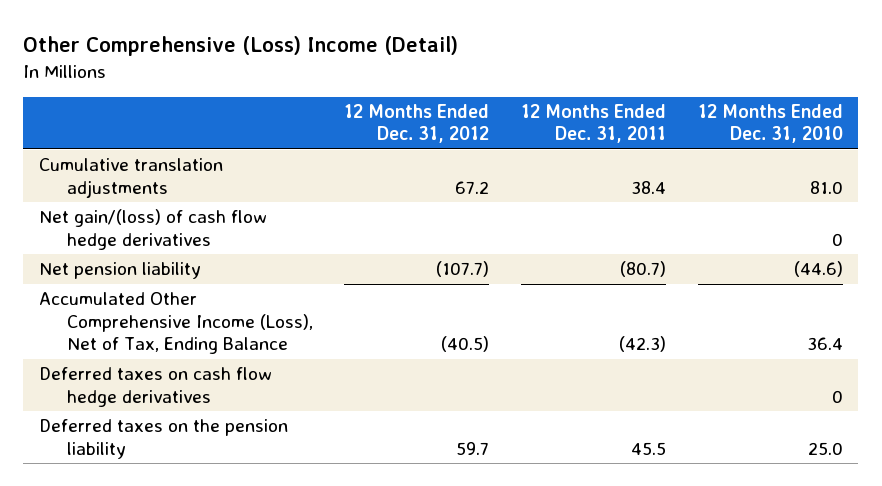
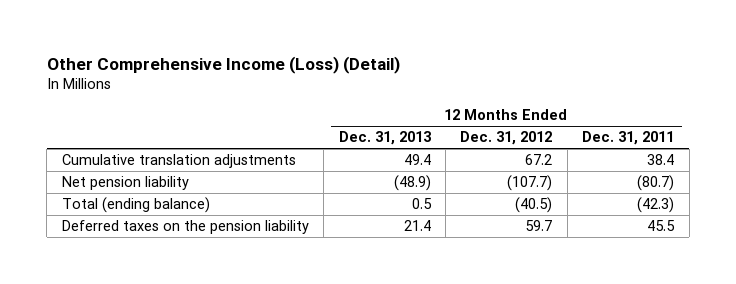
- Other Comprehensive (Loss) Income (Detail)
+ Other Comprehensive Income (Loss) (Detail)
- | 12 Months Ended Dec. 31, 2012 | 12 Months Ended Dec. 31, 2011 | 12 Months Ended Dec. 31, 2010
+ | 12 Months Ended Dec. 31, 2013 | 12 Months Ended Dec. 31, 2012 | 12 Months Ended Dec. 31, 2011
- Net gain/(loss) of cash flow hedge derivatives | | | 0
- Accumulated Other Comprehensive Income (Loss), Net of Tax, Ending Balance | (40.5) | (42.3) | 36.4
- Deferred taxes on cash flow hedge derivatives | | | 0
+ Total (ending balance) | 0.5 | (40.5) | (42.3)

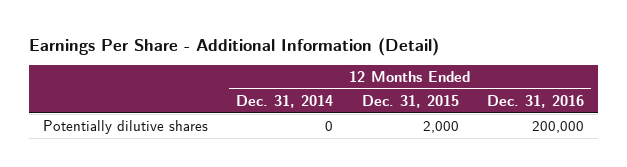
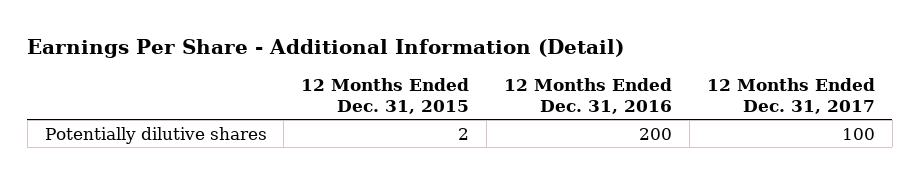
- | 12 Months Ended Dec. 31, 2014 | 12 Months Ended Dec. 31, 2015 | 12 Months Ended Dec. 31, 2016
+ | 12 Months Ended Dec. 31, 2015 | 12 Months Ended Dec. 31, 2016 | 12 Months Ended Dec. 31, 2017
- Potentially dilutive shares | 0 | 2,000 | 200,000
+ Potentially dilutive shares | 2 | 200 | 100

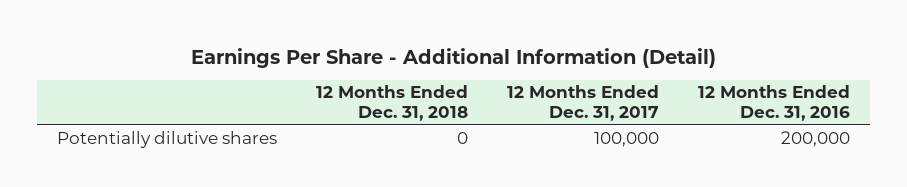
- | 12 Months Ended Dec. 31, 2015 | 12 Months Ended Dec. 31, 2016 | 12 Months Ended Dec. 31, 2017
+ | 12 Months Ended Dec. 31, 2018 | 12 Months Ended Dec. 31, 2017 | 12 Months Ended Dec. 31, 2016
- Potentially dilutive shares | 2 | 200 | 100
+ Potentially dilutive shares | 0 | 100,000 | 200,000

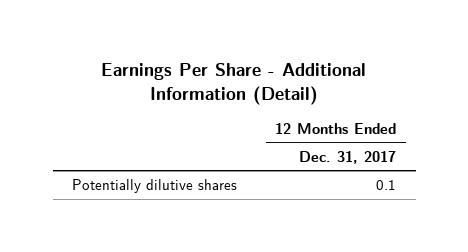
- | 12 Months Ended Dec. 31, 2018 | 12 Months Ended Dec. 31, 2017 | 12 Months Ended Dec. 31, 2016
+ | 12 Months Ended Dec. 31, 2017
- Potentially dilutive shares | 0 | 100,000 | 200,000
+ Potentially dilutive shares | 0.1

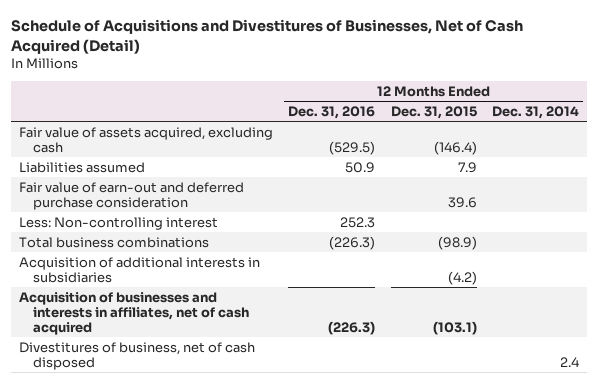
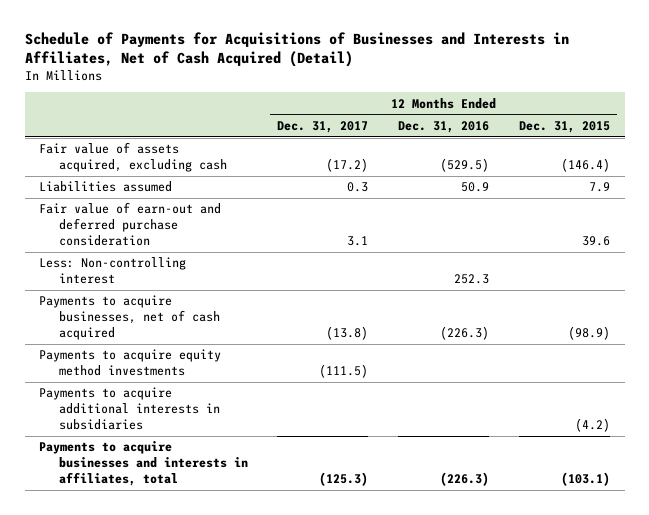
- Schedule of Acquisitions and Divestitures of Businesses, Net of Cash Acquired (Detail)
+ Schedule of Payments for Acquisitions of Businesses and Interests in Affiliates, Net of Cash Acquired (Detail)
- | 12 Months Ended Dec. 31, 2016 | 12 Months Ended Dec. 31, 2015 | 12 Months Ended Dec. 31, 2014
+ | 12 Months Ended Dec. 31, 2017 | 12 Months Ended Dec. 31, 2016 | 12 Months Ended Dec. 31, 2015
- Total business combinations | (226.3) | (98.9) |
- Acquisition of additional interests in subsidiaries | | (4.2) |
- Acquisition of businesses and interests in affiliates, net of cash acquired | (226.3) | (103.1) |
- Divestitures of business, net of cash disposed | | | 2.4
+ Payments to acquire businesses, net of cash acquired | (13.8) | (226.3) | (98.9)
+ Payments to acquire equity method investments | (111.5) | |
+ Payments to acquire additional interests in subsidiaries | | | (4.2)
+ Payments to acquire businesses and interests in affiliates, total | (125.3) | (226.3) | (103.1)

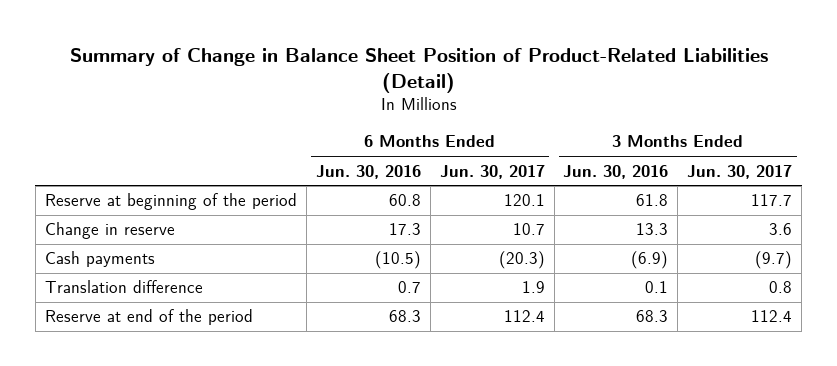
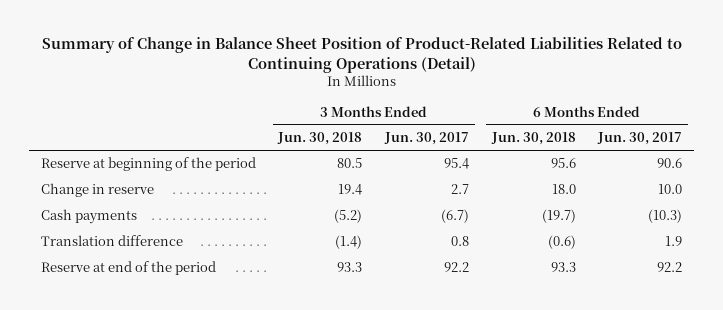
- Summary of Change in Balance Sheet Position of Product-Related Liabilities (Detail)
+ Summary of Change in Balance Sheet Position of Product-Related Liabilities Related to Continuing Operations (Detail)
- | 6 Months Ended Jun. 30, 2016 | 6 Months Ended Jun. 30, 2017 | 3 Months Ended Jun. 30, 2016 | 3 Months Ended Jun. 30, 2017
+ | 3 Months Ended Jun. 30, 2018 | 3 Months Ended Jun. 30, 2017 | 6 Months Ended Jun. 30, 2018 | 6 Months Ended Jun. 30, 2017
- Reserve at beginning of the period | 60.8 | 120.1 | 61.8 | 117.7
- Change in reserve | 17.3 | 10.7 | 13.3 | 3.6
- Cash payments | (10.5) | (20.3) | (6.9) | (9.7)
+ Reserve at beginning of the period | 80.5 | 95.4 | 95.6 | 90.6
+ Change in reserve | 19.4 | 2.7 | 18.0 | 10.0
+ Cash payments | (5.2) | (6.7) | (19.7) | (10.3)
- Reserve at end of the period | 68.3 | 112.4 | 68.3 | 112.4
+ Reserve at end of the period | 93.3 | 92.2 | 93.3 | 92.2

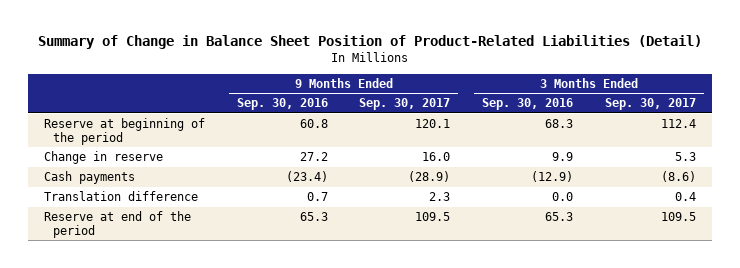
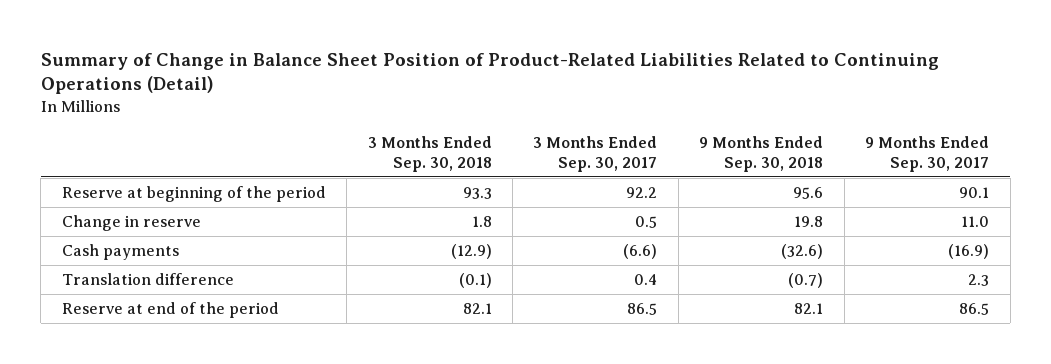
- Summary of Change in Balance Sheet Position of Product-Related Liabilities (Detail)
+ Summary of Change in Balance Sheet Position of Product-Related Liabilities Related to Continuing Operations (Detail)
- | 9 Months Ended Sep. 30, 2016 | 9 Months Ended Sep. 30, 2017 | 3 Months Ended Sep. 30, 2016 | 3 Months Ended Sep. 30, 2017
+ | 3 Months Ended Sep. 30, 2018 | 3 Months Ended Sep. 30, 2017 | 9 Months Ended Sep. 30, 2018 | 9 Months Ended Sep. 30, 2017
- Reserve at beginning of the period | 60.8 | 120.1 | 68.3 | 112.4
- Change in reserve | 27.2 | 16.0 | 9.9 | 5.3
- Cash payments | (23.4) | (28.9) | (12.9) | (8.6)
+ Reserve at beginning of the period | 93.3 | 92.2 | 95.6 | 90.1
+ Change in reserve | 1.8 | 0.5 | 19.8 | 11.0
+ Cash payments | (12.9) | (6.6) | (32.6) | (16.9)
- Reserve at end of the period | 65.3 | 109.5 | 65.3 | 109.5
+ Reserve at end of the period | 82.1 | 86.5 | 82.1 | 86.5

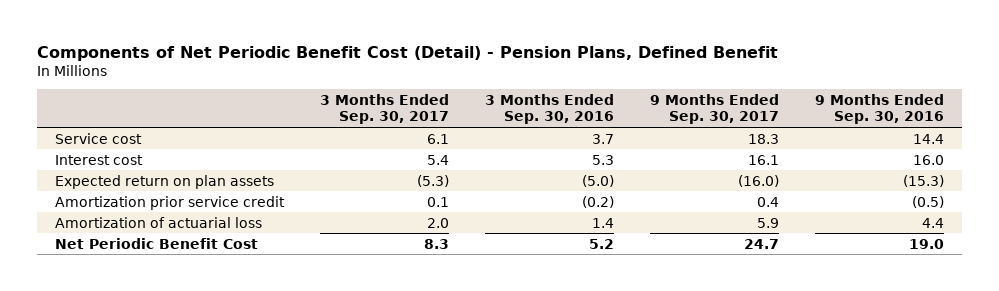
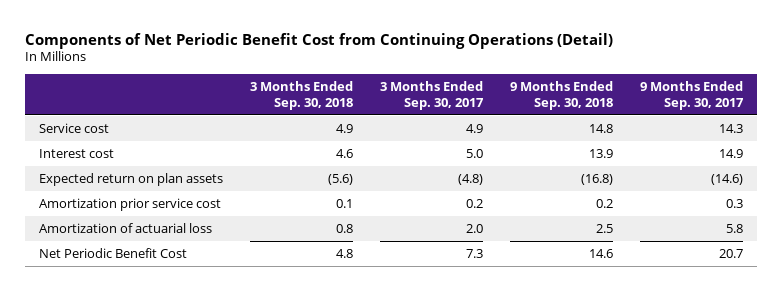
- Components of Net Periodic Benefit Cost (Detail) - Pension Plans, Defined Benefit
+ Components of Net Periodic Benefit Cost from Continuing Operations (Detail)
- | 3 Months Ended Sep. 30, 2017 | 3 Months Ended Sep. 30, 2016 | 9 Months Ended Sep. 30, 2017 | 9 Months Ended Sep. 30, 2016
+ | 3 Months Ended Sep. 30, 2018 | 3 Months Ended Sep. 30, 2017 | 9 Months Ended Sep. 30, 2018 | 9 Months Ended Sep. 30, 2017
- Service cost | 6.1 | 3.7 | 18.3 | 14.4
- Interest cost | 5.4 | 5.3 | 16.1 | 16.0
- Expected return on plan assets | (5.3) | (5.0) | (16.0) | (15.3)
- Amortization prior service credit | 0.1 | (0.2) | 0.4 | (0.5)
- Amortization of actuarial loss | 2.0 | 1.4 | 5.9 | 4.4
- Net Periodic Benefit Cost | 8.3 | 5.2 | 24.7 | 19.0
+ Service cost | 4.9 | 4.9 | 14.8 | 14.3
+ Interest cost | 4.6 | 5.0 | 13.9 | 14.9
+ Expected return on plan assets | (5.6) | (4.8) | (16.8) | (14.6)
+ Amortization prior service cost | 0.1 | 0.2 | 0.2 | 0.3
+ Amortization of actuarial loss | 0.8 | 2.0 | 2.5 | 5.8
+ Net Periodic Benefit Cost | 4.8 | 7.3 | 14.6 | 20.7

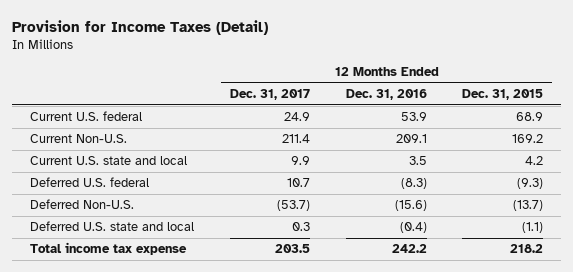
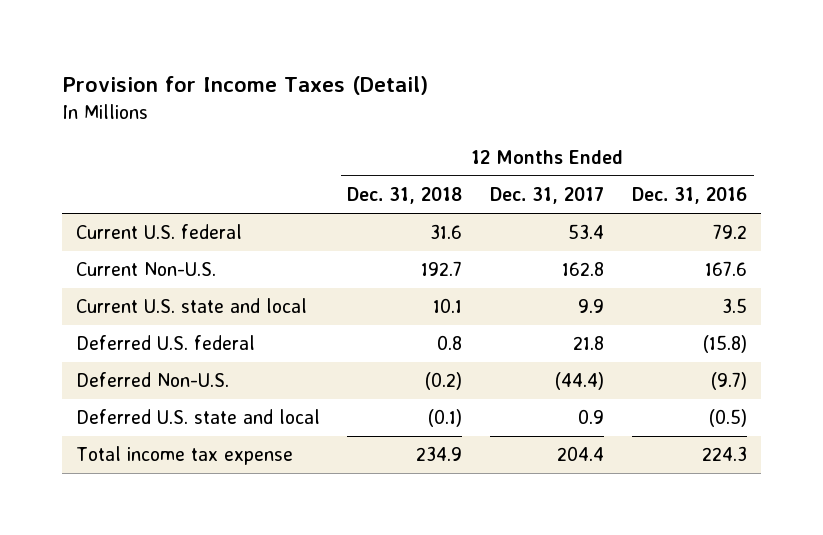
- | 12 Months Ended Dec. 31, 2017 | 12 Months Ended Dec. 31, 2016 | 12 Months Ended Dec. 31, 2015
+ | 12 Months Ended Dec. 31, 2018 | 12 Months Ended Dec. 31, 2017 | 12 Months Ended Dec. 31, 2016
- Current U.S. federal | 24.9 | 53.9 | 68.9
- Current Non-U.S. | 211.4 | 209.1 | 169.2
+ Current U.S. federal | 31.6 | 53.4 | 79.2
+ Current Non-U.S. | 192.7 | 162.8 | 167.6
- Deferred U.S. federal | 10.7 | (8.3) | (9.3)
- Deferred Non-U.S. | (53.7) | (15.6) | (13.7)
- Deferred U.S. state and local | 0.3 | (0.4) | (1.1)
- Total income tax expense | 203.5 | 242.2 | 218.2
+ Deferred U.S. federal | 0.8 | 21.8 | (15.8)
+ Deferred Non-U.S. | (0.2) | (44.4) | (9.7)
+ Deferred U.S. state and local | (0.1) | 0.9 | (0.5)
+ Total income tax expense | 234.9 | 204.4 | 224.3

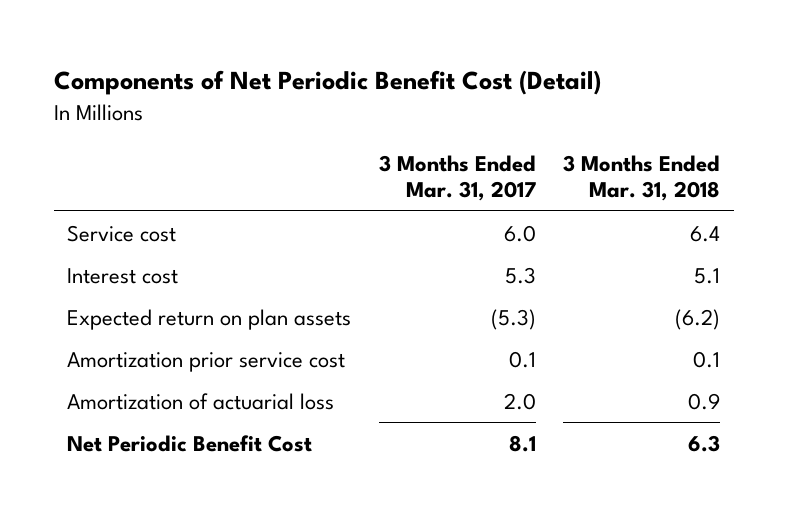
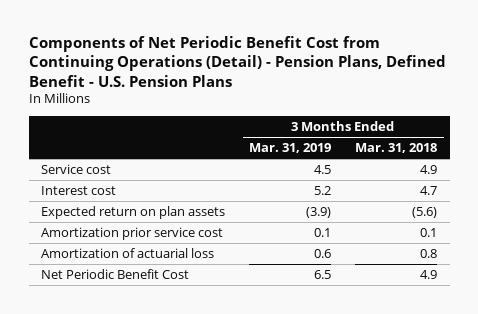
- Components of Net Periodic Benefit Cost (Detail)
+ Components of Net Periodic Benefit Cost from Continuing Operations (Detail) - Pension Plans, Defined Benefit - U.S. Pension Plans
- | 3 Months Ended Mar. 31, 2017 | 3 Months Ended Mar. 31, 2018
+ | 3 Months Ended Mar. 31, 2019 | 3 Months Ended Mar. 31, 2018
- Service cost | 6.0 | 6.4
- Interest cost | 5.3 | 5.1
- Expected return on plan assets | (5.3) | (6.2)
+ Service cost | 4.5 | 4.9
+ Interest cost | 5.2 | 4.7
+ Expected return on plan assets | (3.9) | (5.6)
- Amortization of actuarial loss | 2.0 | 0.9
- Net Periodic Benefit Cost | 8.1 | 6.3
+ Amortization of actuarial loss | 0.6 | 0.8
+ Net Periodic Benefit Cost | 6.5 | 4.9

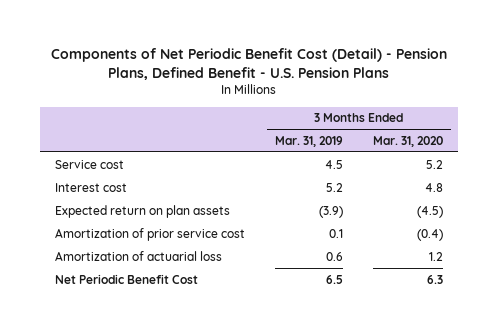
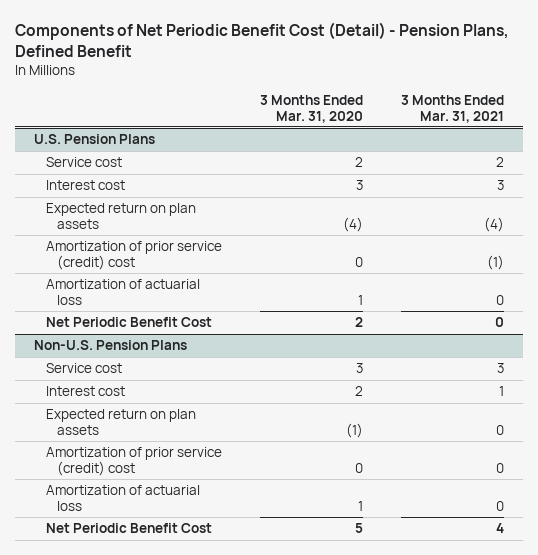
- Components of Net Periodic Benefit Cost (Detail) - Pension Plans, Defined Benefit - U.S. Pension Plans
+ Components of Net Periodic Benefit Cost (Detail) - Pension Plans, Defined Benefit
- | 3 Months Ended Mar. 31, 2019 | 3 Months Ended Mar. 31, 2020
+ | 3 Months Ended Mar. 31, 2020 | 3 Months Ended Mar. 31, 2021
- Service cost | 4.5 | 5.2
- Interest cost | 5.2 | 4.8
- Expected return on plan assets | (3.9) | (4.5)
- Amortization of prior service cost | 0.1 | (0.4)
- Amortization of actuarial loss | 0.6 | 1.2
- Net Periodic Benefit Cost | 6.5 | 6.3
+ U.S. Pension Plans
+ Service cost | 2 | 2
+ Interest cost | 3 | 3
+ Expected return on plan assets | (4) | (4)
+ Amortization of prior service (credit) cost | 0 | (1)
+ Amortization of actuarial loss | 1 | 0
+ Net Periodic Benefit Cost | 2 | 0
+ Non-U.S. Pension Plans
+ Service cost | 3 | 3
+ Interest cost | 2 | 1
+ Expected return on plan assets | (1) | 0
+ Amortization of prior service (credit) cost | 0 | 0
+ Amortization of actuarial loss | 1 | 0
+ Net Periodic Benefit Cost | 5 | 4

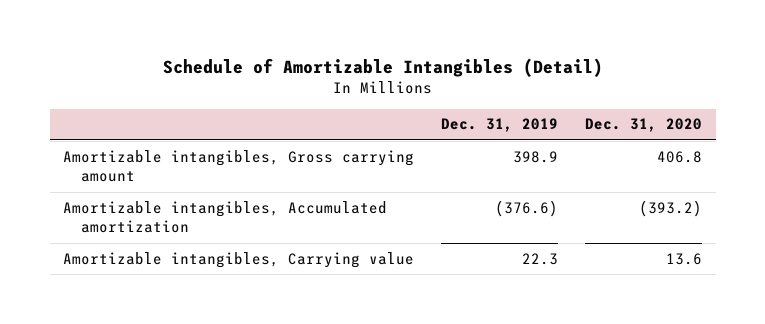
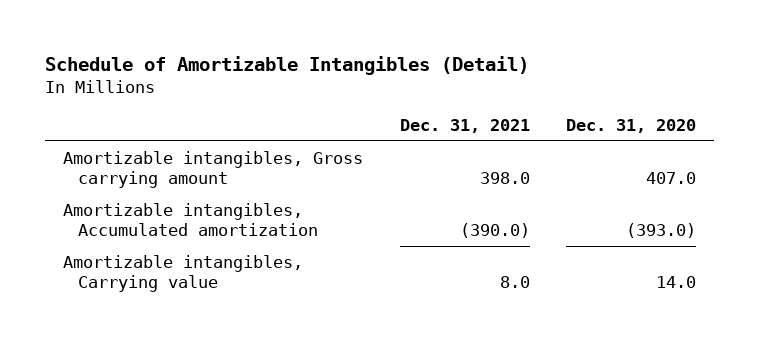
- | Dec. 31, 2019 | Dec. 31, 2020
+ | Dec. 31, 2021 | Dec. 31, 2020
- Amortizable intangibles, Gross carrying amount | 398.9 | 406.8
- Amortizable intangibles, Accumulated amortization | (376.6) | (393.2)
- Amortizable intangibles, Carrying value | 22.3 | 13.6
+ Amortizable intangibles, Gross carrying amount | 398.0 | 407.0
+ Amortizable intangibles, Accumulated amortization | (390.0) | (393.0)
+ Amortizable intangibles, Carrying value | 8.0 | 14.0

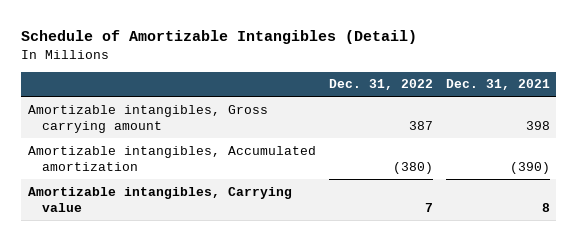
- | Dec. 31, 2021 | Dec. 31, 2020
+ | Dec. 31, 2022 | Dec. 31, 2021
- Amortizable intangibles, Gross carrying amount | 398.0 | 407.0
- Amortizable intangibles, Accumulated amortization | (390.0) | (393.0)
- Amortizable intangibles, Carrying value | 8.0 | 14.0
+ Amortizable intangibles, Gross carrying amount | 387 | 398
+ Amortizable intangibles, Accumulated amortization | (380) | (390)
+ Amortizable intangibles, Carrying value | 7 | 8

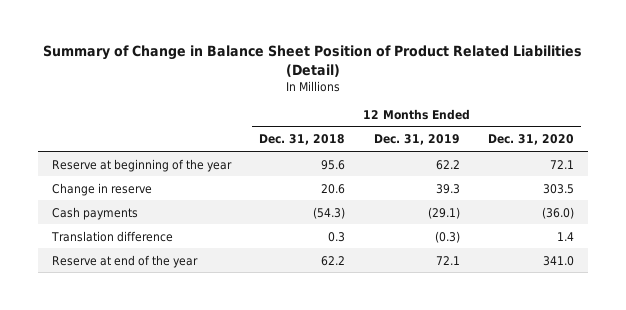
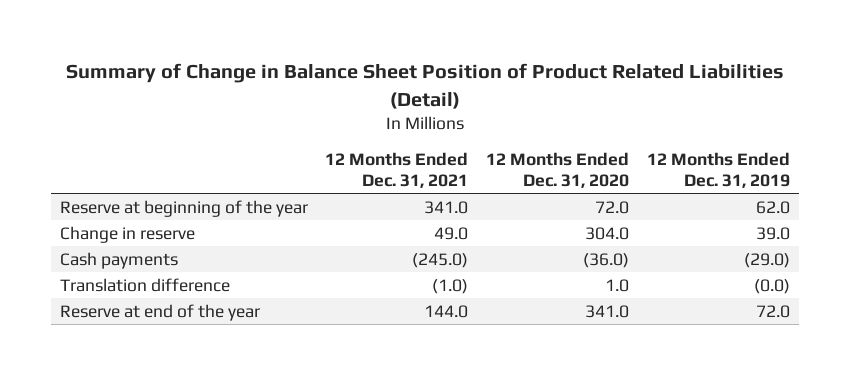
- | 12 Months Ended Dec. 31, 2018 | 12 Months Ended Dec. 31, 2019 | 12 Months Ended Dec. 31, 2020
+ | 12 Months Ended Dec. 31, 2021 | 12 Months Ended Dec. 31, 2020 | 12 Months Ended Dec. 31, 2019
- Reserve at beginning of the year | 95.6 | 62.2 | 72.1
- Change in reserve | 20.6 | 39.3 | 303.5
- Cash payments | (54.3) | (29.1) | (36.0)
- Translation difference | 0.3 | (0.3) | 1.4
- Reserve at end of the year | 62.2 | 72.1 | 341.0
+ Reserve at beginning of the year | 341.0 | 72.0 | 62.0
+ Change in reserve | 49.0 | 304.0 | 39.0
+ Cash payments | (245.0) | (36.0) | (29.0)
+ Translation difference | (1.0) | 1.0 | (0.0)
+ Reserve at end of the year | 144.0 | 341.0 | 72.0

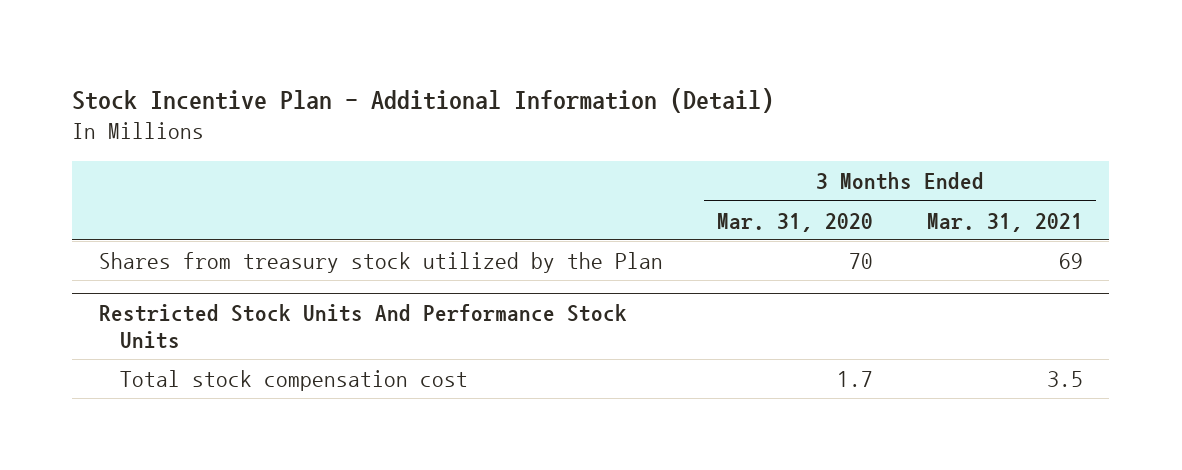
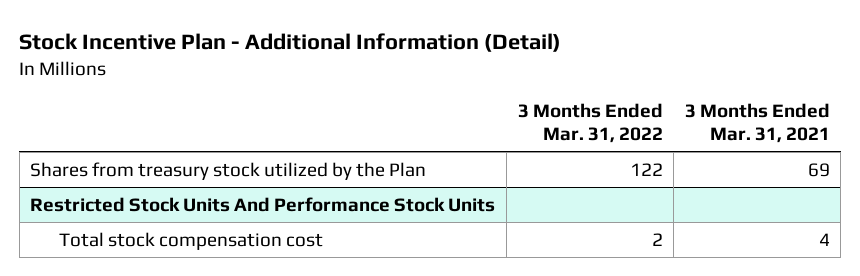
- | 3 Months Ended Mar. 31, 2020 | 3 Months Ended Mar. 31, 2021
+ | 3 Months Ended Mar. 31, 2022 | 3 Months Ended Mar. 31, 2021
@ Restricted Stock Units And Performance Stock Units
- Total stock compensation cost | 1.7 | 3.5
+ Total stock compensation cost | 2 | 4

